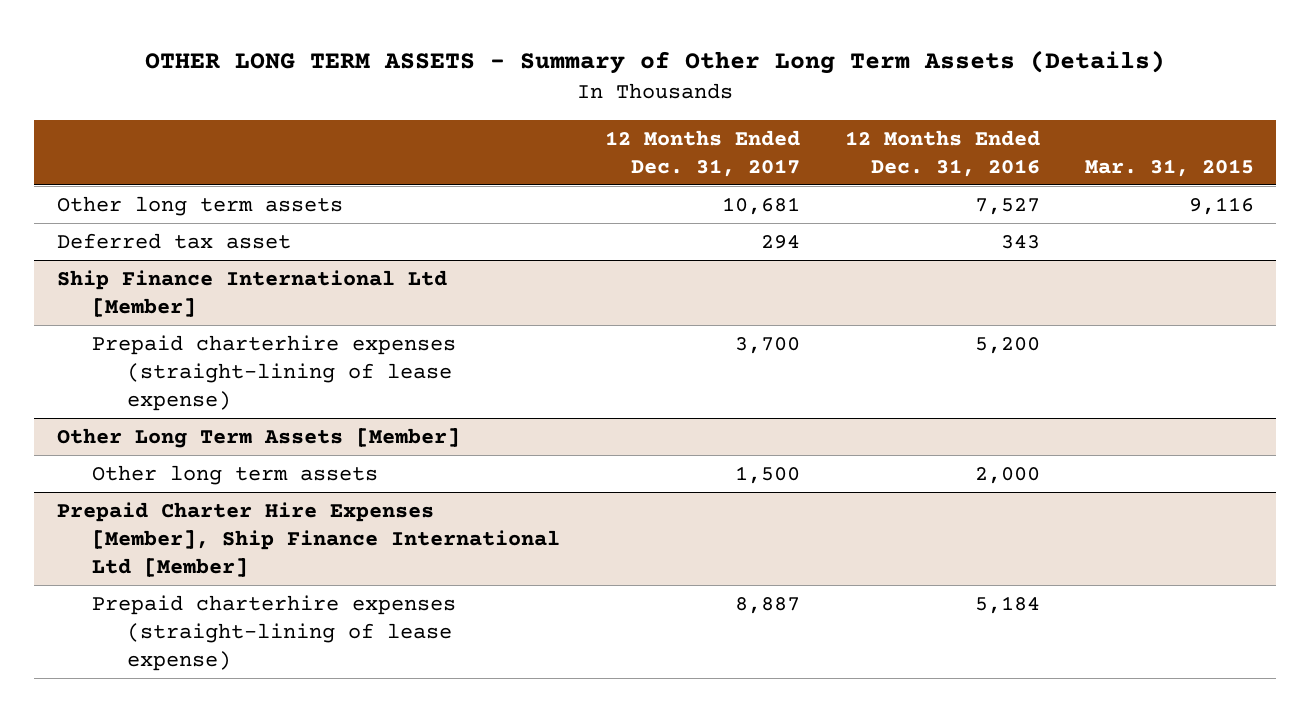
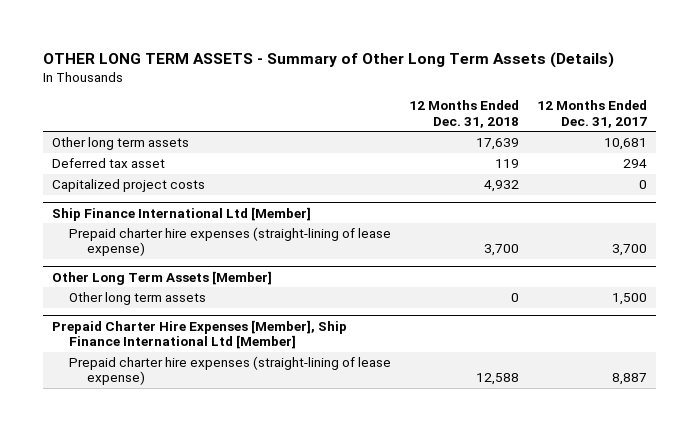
- | 12 Months Ended Dec. 31, 2017 | 12 Months Ended Dec. 31, 2016 | Mar. 31, 2015
+ | 12 Months Ended Dec. 31, 2018 | 12 Months Ended Dec. 31, 2017
+ Capitalized project costs | 4,932 | 0
@ Ship Finance International Ltd [Member]
- Prepaid charterhire expenses (straight-lining of lease expense) | 3,700 | 5,200 |
+ Prepaid charter hire expenses (straight-lining of lease expense) | 3,700 | 3,700
@ Prepaid Charter Hire Expenses [Member], Ship Finance International Ltd [Member]
- Prepaid charterhire expenses (straight-lining of lease expense) | 8,887 | 5,184 |
+ Prepaid charter hire expenses (straight-lining of lease expense) | 12,588 | 8,887

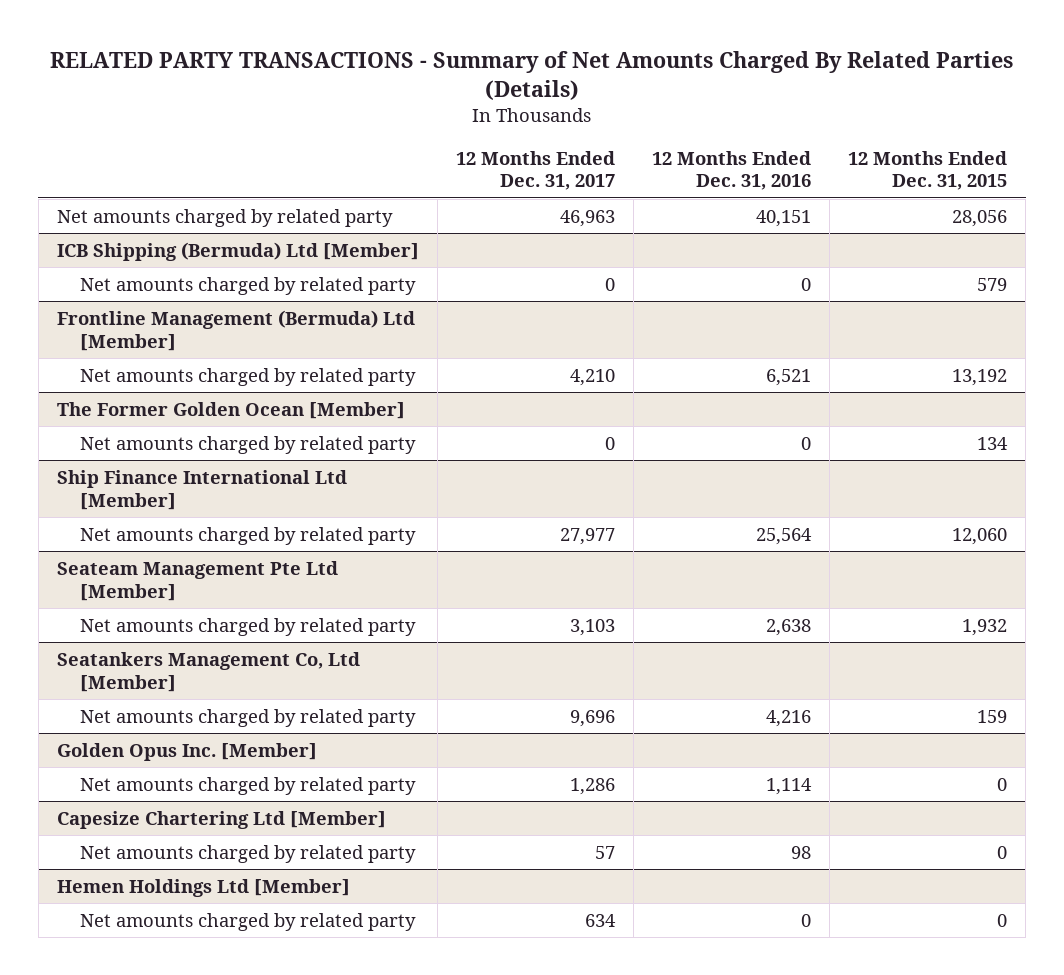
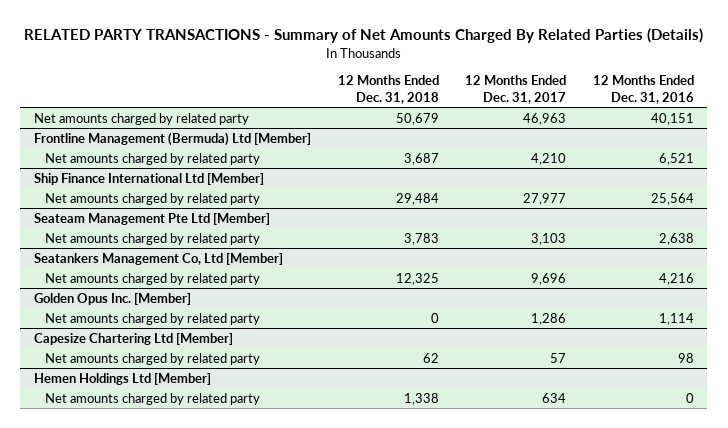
- | 12 Months Ended Dec. 31, 2017 | 12 Months Ended Dec. 31, 2016 | 12 Months Ended Dec. 31, 2015
+ | 12 Months Ended Dec. 31, 2018 | 12 Months Ended Dec. 31, 2017 | 12 Months Ended Dec. 31, 2016
- ICB Shipping (Bermuda) Ltd [Member]
- Net amounts charged by related party | 0 | 0 | 579
- The Former Golden Ocean [Member]
- Net amounts charged by related party | 0 | 0 | 134

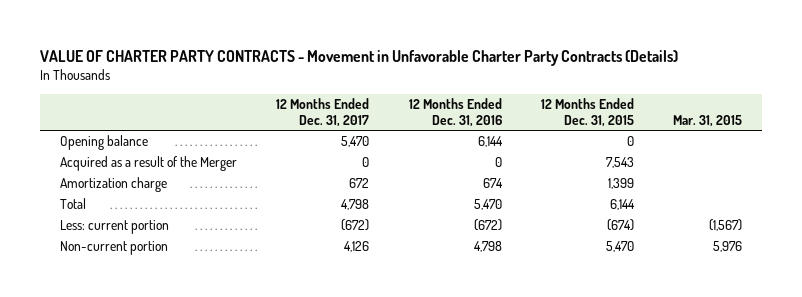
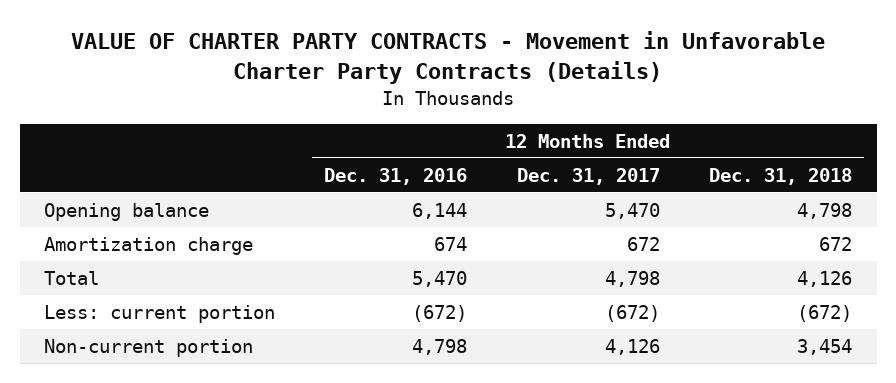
- | 12 Months Ended Dec. 31, 2017 | 12 Months Ended Dec. 31, 2016 | 12 Months Ended Dec. 31, 2015 | Mar. 31, 2015
+ | 12 Months Ended Dec. 31, 2016 | 12 Months Ended Dec. 31, 2017 | 12 Months Ended Dec. 31, 2018
- Acquired as a result of the Merger | 0 | 0 | 7,543 |

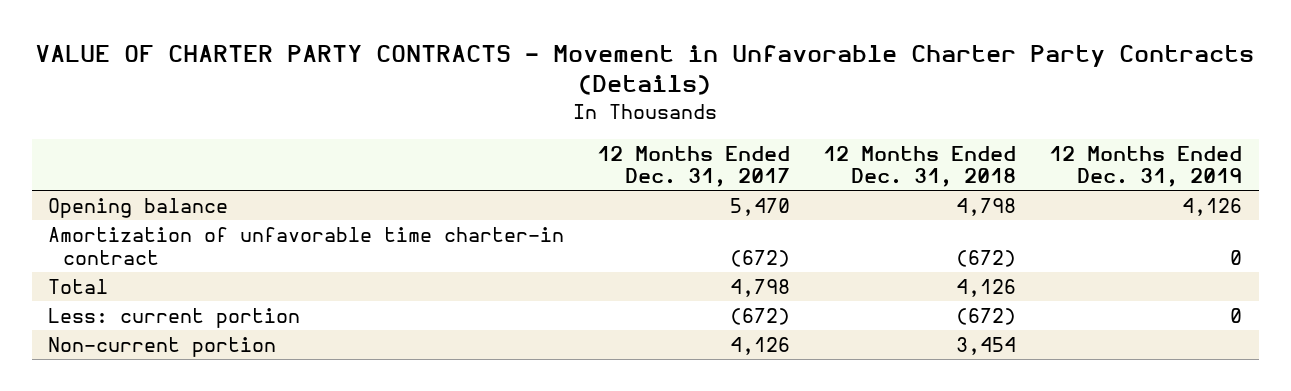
- | 12 Months Ended Dec. 31, 2016 | 12 Months Ended Dec. 31, 2017 | 12 Months Ended Dec. 31, 2018
+ | 12 Months Ended Dec. 31, 2017 | 12 Months Ended Dec. 31, 2018 | 12 Months Ended Dec. 31, 2019
- Amortization charge | 674 | 672 | 672
+ Amortization of unfavorable time charter-in contract | (672) | (672) | 0

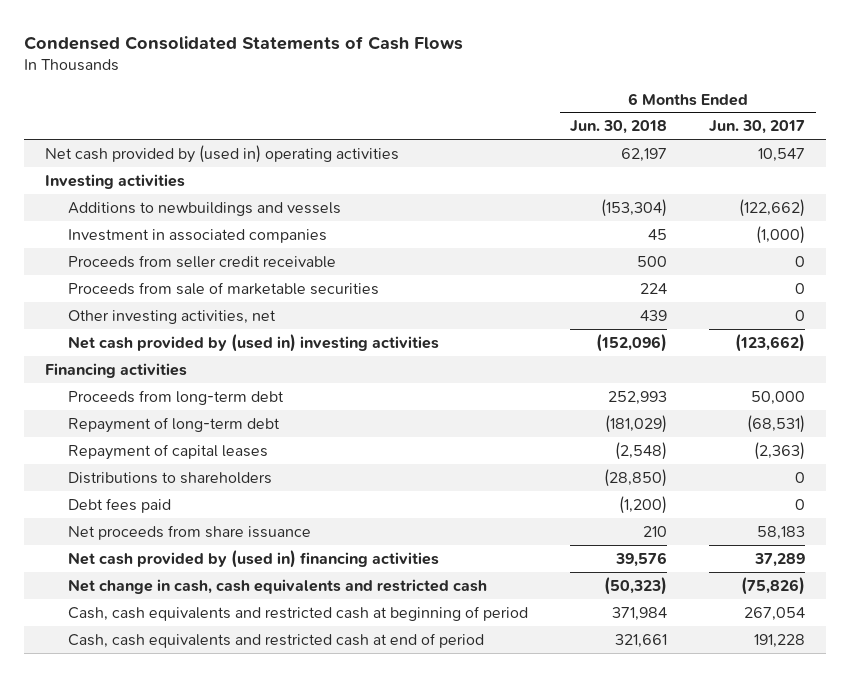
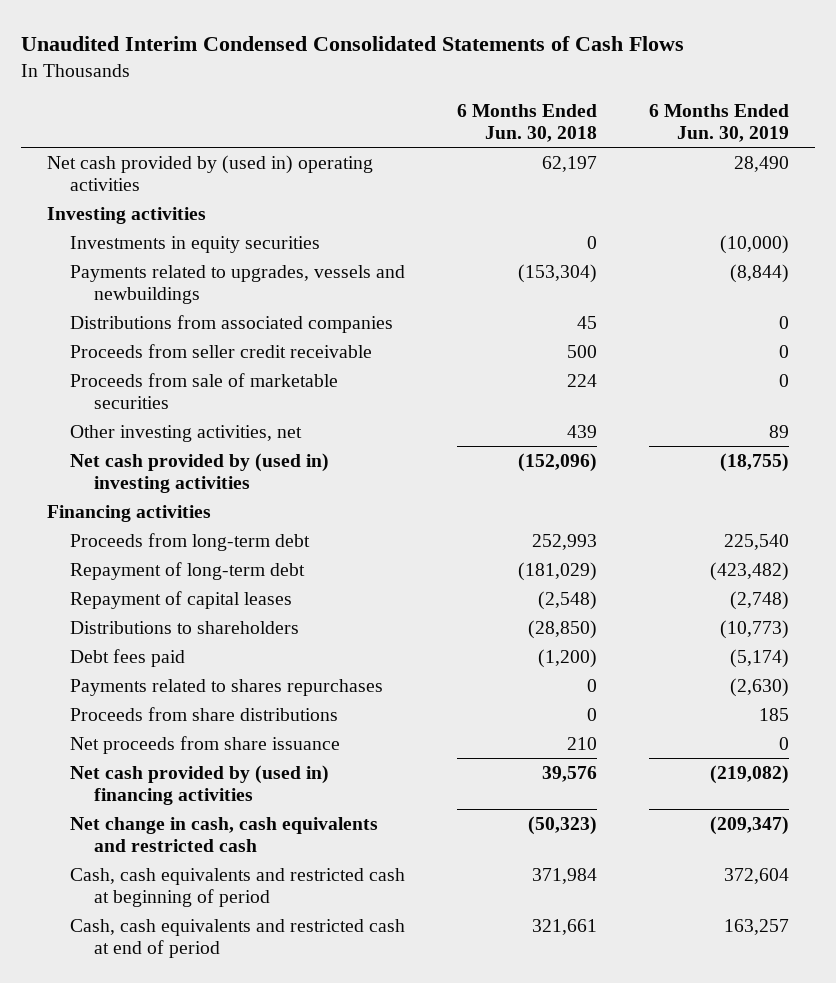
- Condensed Consolidated Statements of Cash Flows
+ Unaudited Interim Condensed Consolidated Statements of Cash Flows
- | 6 Months Ended Jun. 30, 2018 | 6 Months Ended Jun. 30, 2017
+ | 6 Months Ended Jun. 30, 2018 | 6 Months Ended Jun. 30, 2019
- Additions to newbuildings and vessels | (153,304) | (122,662)
- Investment in associated companies | 45 | (1,000)
+ Investments in equity securities | 0 | (10,000)
+ Payments related to upgrades, vessels and newbuildings | (153,304) | (8,844)
+ Distributions from associated companies | 45 | 0
+ Payments related to shares repurchases | 0 | (2,630)
+ Proceeds from share distributions | 0 | 185

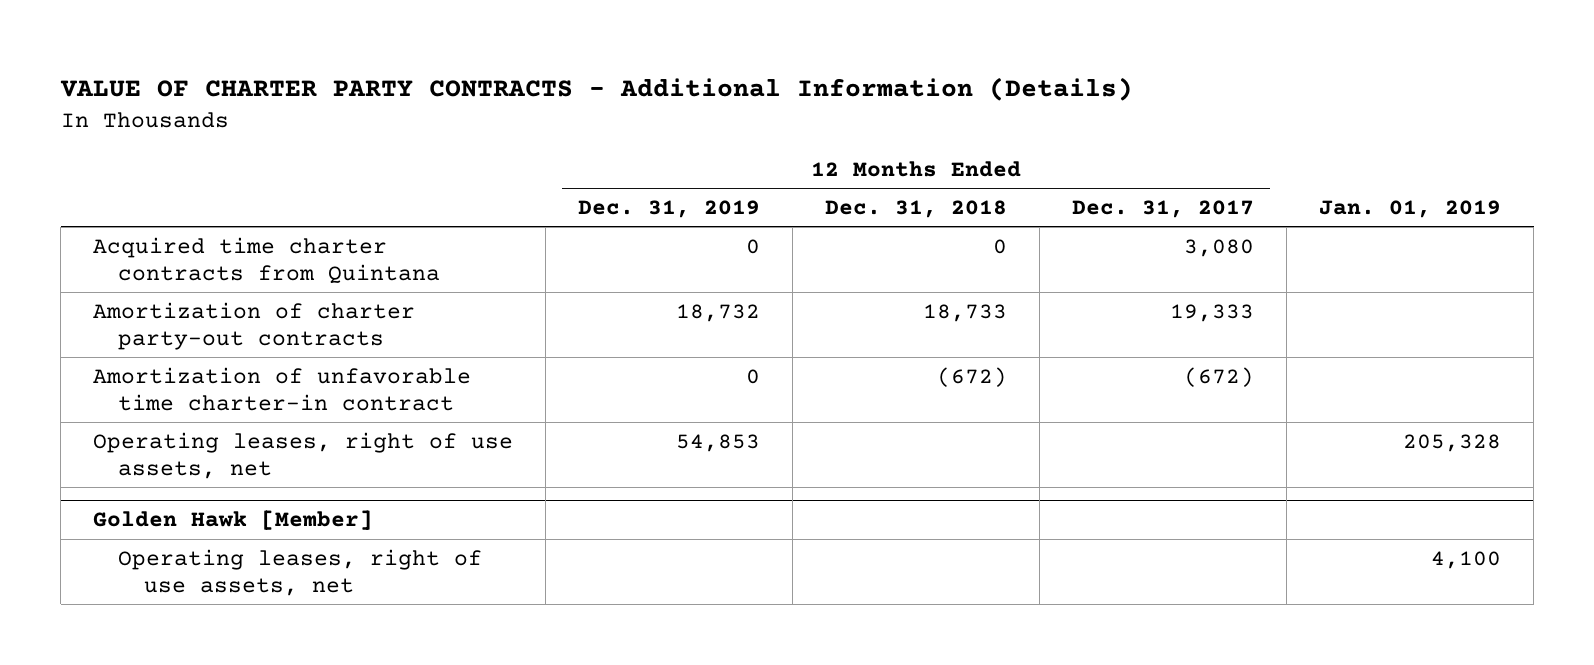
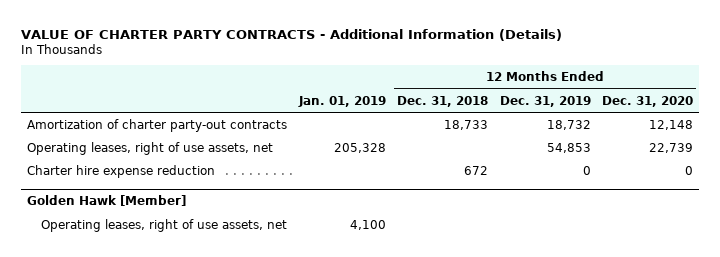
- | 12 Months Ended Dec. 31, 2019 | 12 Months Ended Dec. 31, 2018 | 12 Months Ended Dec. 31, 2017 | Jan. 01, 2019
+ | Jan. 01, 2019 | 12 Months Ended Dec. 31, 2018 | 12 Months Ended Dec. 31, 2019 | 12 Months Ended Dec. 31, 2020
- Acquired time charter contracts from Quintana | 0 | 0 | 3,080 |
- Amortization of unfavorable time charter-in contract | 0 | (672) | (672) |
+ Charter hire expense reduction | | 672 | 0 | 0

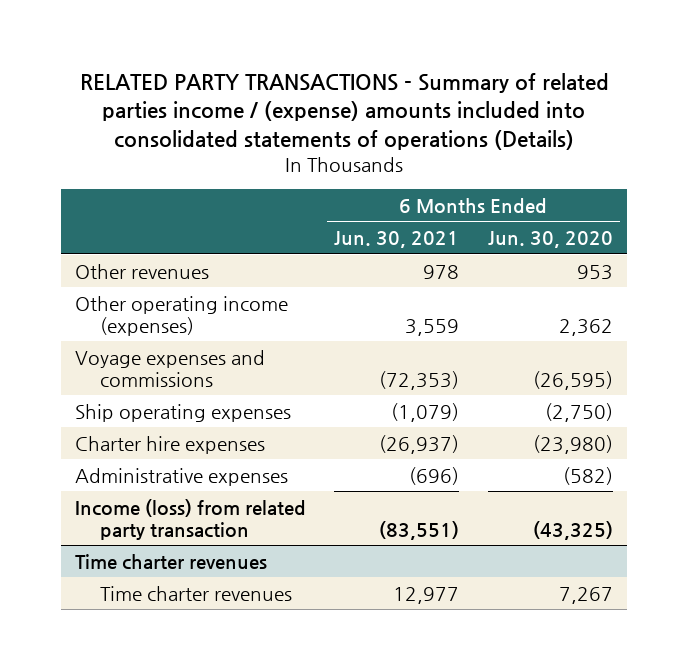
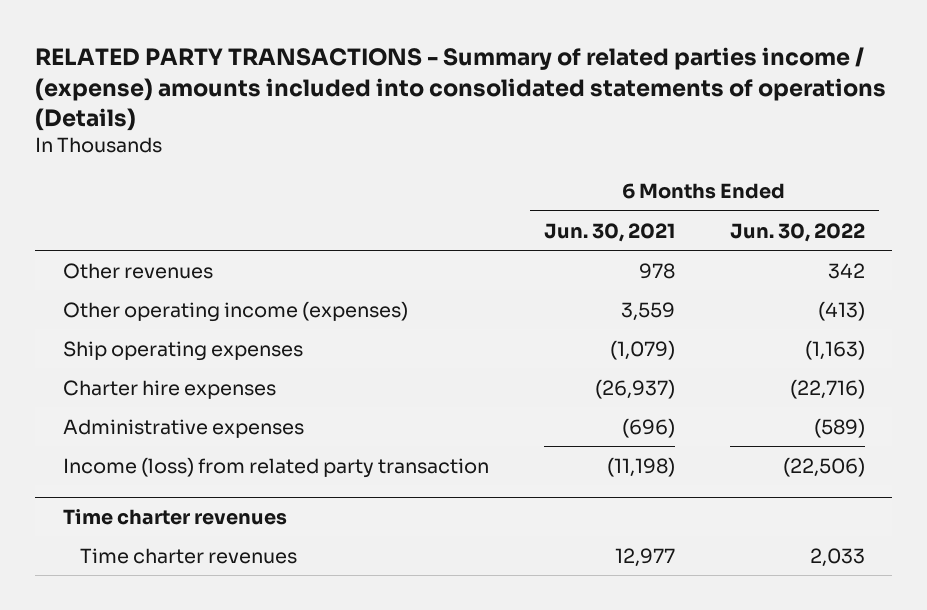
- | 6 Months Ended Jun. 30, 2021 | 6 Months Ended Jun. 30, 2020
+ | 6 Months Ended Jun. 30, 2021 | 6 Months Ended Jun. 30, 2022
- Voyage expenses and commissions | (72,353) | (26,595)
- Income (loss) from related party transaction | (83,551) | (43,325)
+ Income (loss) from related party transaction | (11,198) | (22,506)

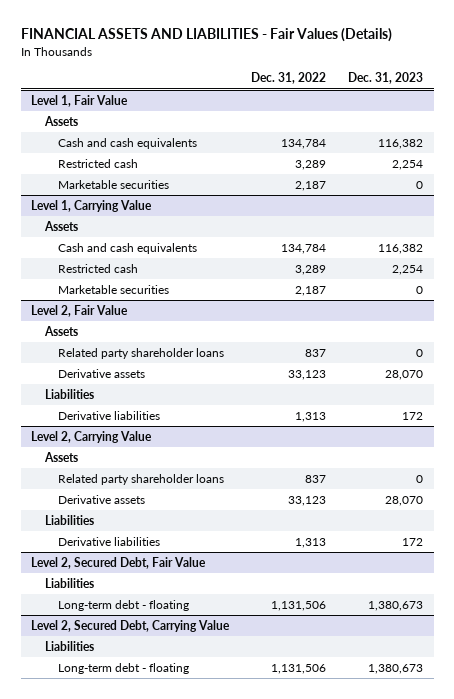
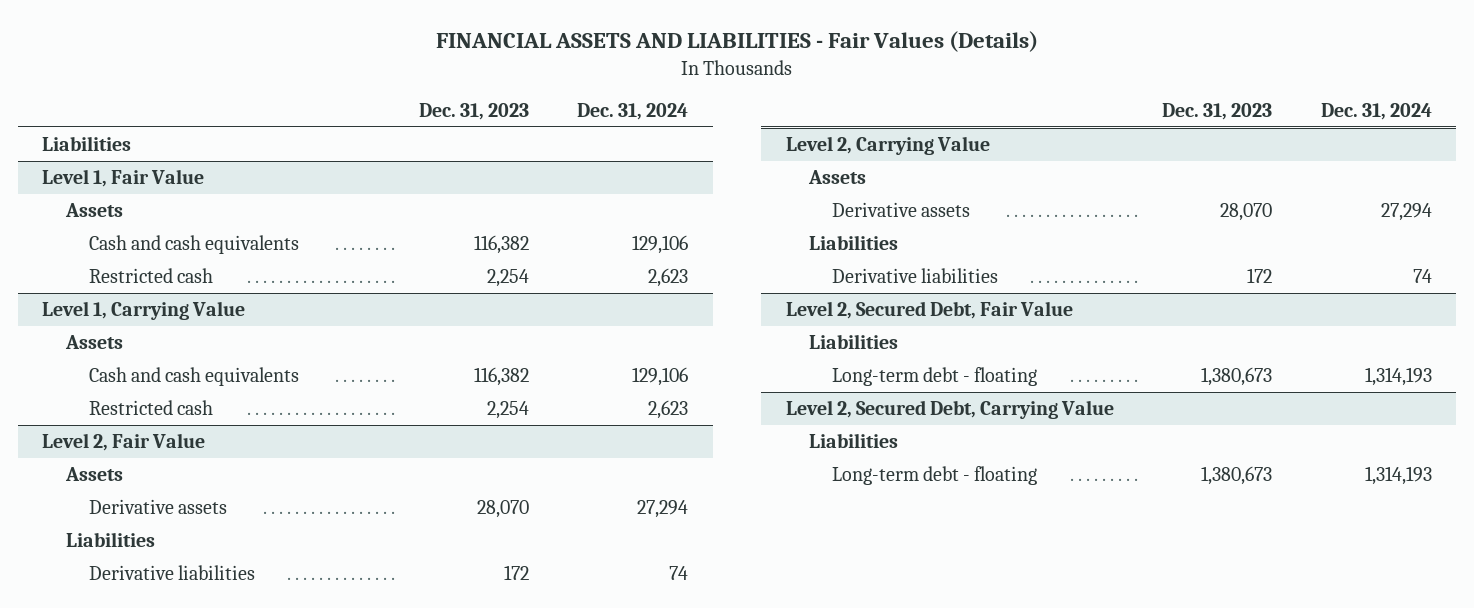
- | Dec. 31, 2022 | Dec. 31, 2023
+ | Dec. 31, 2023 | Dec. 31, 2024
+ Liabilities
@ Level 1, Fair Value
- Marketable securities | 2,187 | 0
@ Level 1, Carrying Value
- Marketable securities | 2,187 | 0
@ Level 2, Fair Value
- Related party shareholder loans | 837 | 0
@ Level 2, Carrying Value
- Related party shareholder loans | 837 | 0

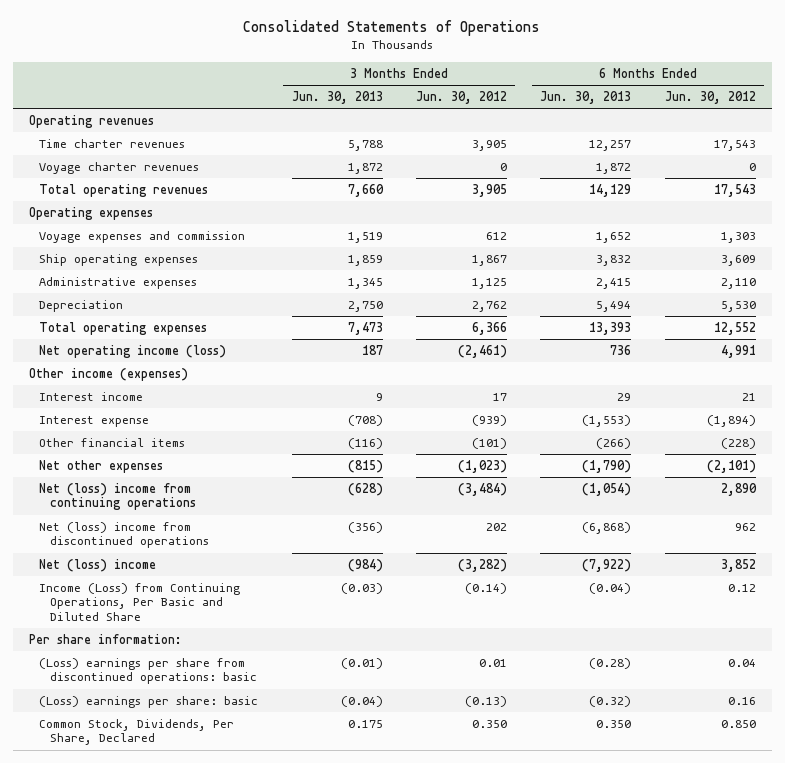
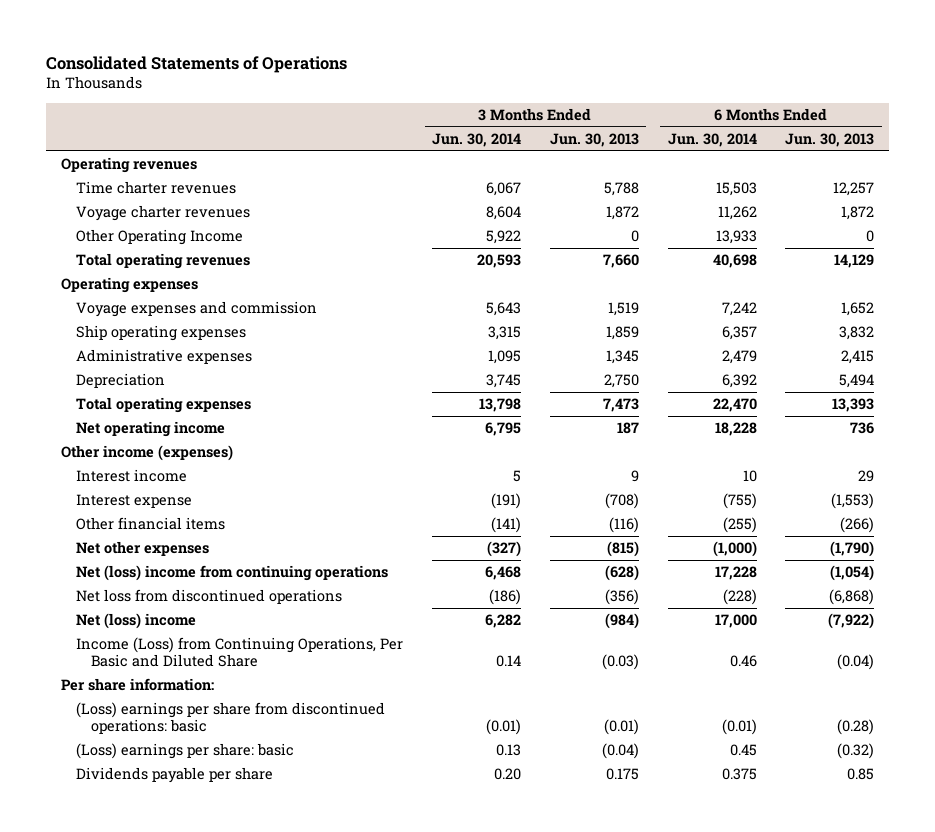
- | 3 Months Ended Jun. 30, 2013 | 3 Months Ended Jun. 30, 2012 | 6 Months Ended Jun. 30, 2013 | 6 Months Ended Jun. 30, 2012
+ | 3 Months Ended Jun. 30, 2014 | 3 Months Ended Jun. 30, 2013 | 6 Months Ended Jun. 30, 2014 | 6 Months Ended Jun. 30, 2013
+ Other Operating Income | 5,922 | 0 | 13,933 | 0
- Net operating income (loss) | 187 | (2,461) | 736 | 4,991
+ Net operating income | 6,795 | 187 | 18,228 | 736
- Net (loss) income from discontinued operations | (356) | 202 | (6,868) | 962
+ Net loss from discontinued operations | (186) | (356) | (228) | (6,868)
- Common Stock, Dividends, Per Share, Declared | 0.175 | 0.350 | 0.350 | 0.850
+ Dividends payable per share | 0.20 | 0.175 | 0.375 | 0.85

